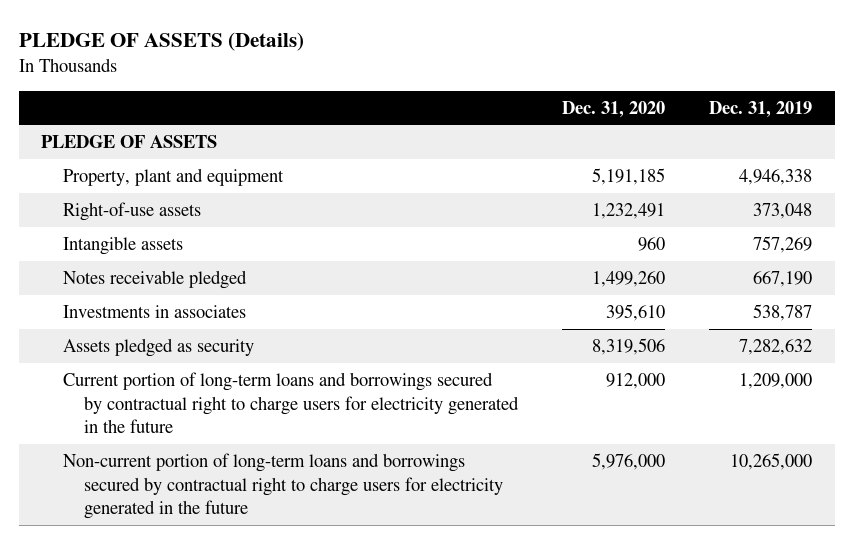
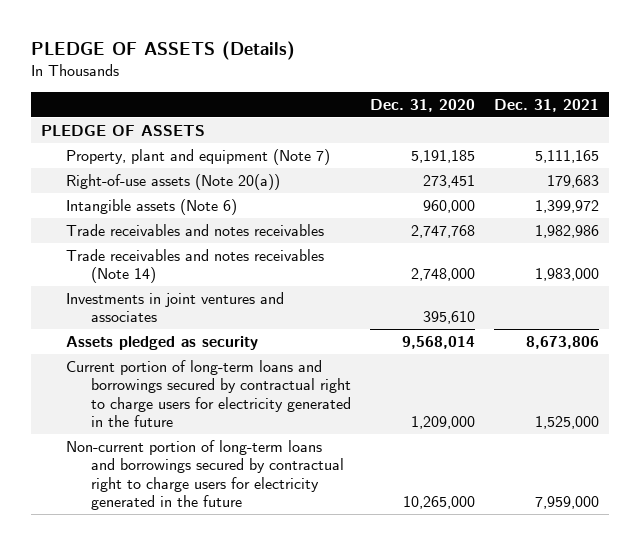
- | Dec. 31, 2020 | Dec. 31, 2019
+ | Dec. 31, 2020 | Dec. 31, 2021
- Property, plant and equipment | 5,191,185 | 4,946,338
- Right-of-use assets | 1,232,491 | 373,048
- Intangible assets | 960 | 757,269
- Notes receivable pledged | 1,499,260 | 667,190
- Investments in associates | 395,610 | 538,787
- Assets pledged as security | 8,319,506 | 7,282,632
- Current portion of long-term loans and borrowings secured by contractual right to charge users for electricity generated in the future | 912,000 | 1,209,000
- Non-current portion of long-term loans and borrowings secured by contractual right to charge users for electricity generated in the future | 5,976,000 | 10,265,000
+ Property, plant and equipment (Note 7) | 5,191,185 | 5,111,165
+ Right-of-use assets (Note 20(a)) | 273,451 | 179,683
+ Intangible assets (Note 6) | 960,000 | 1,399,972
+ Trade receivables and notes receivables | 2,747,768 | 1,982,986
+ Trade receivables and notes receivables (Note 14) | 2,748,000 | 1,983,000
+ Investments in joint ventures and associates | 395,610 |
+ Assets pledged as security | 9,568,014 | 8,673,806
+ Current portion of long-term loans and borrowings secured by contractual right to charge users for electricity generated in the future | 1,209,000 | 1,525,000
+ Non-current portion of long-term loans and borrowings secured by contractual right to charge users for electricity generated in the future | 10,265,000 | 7,959,000

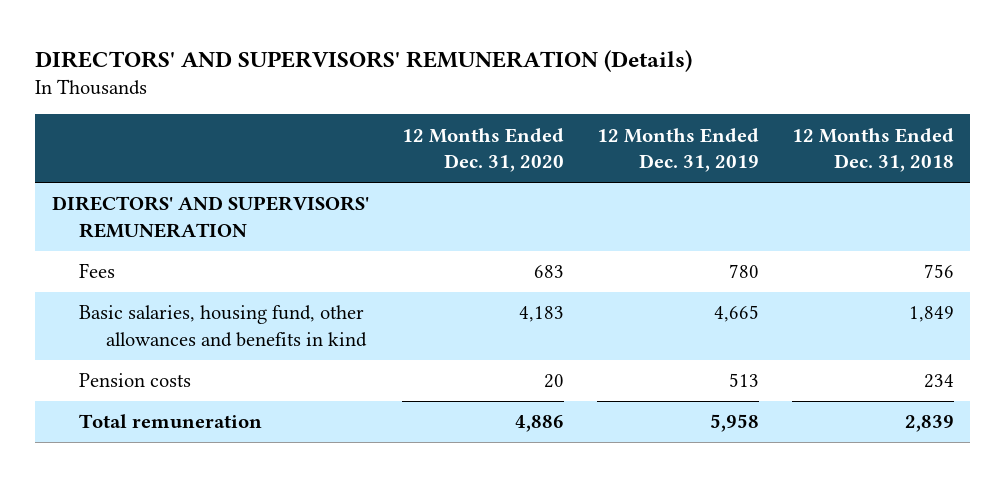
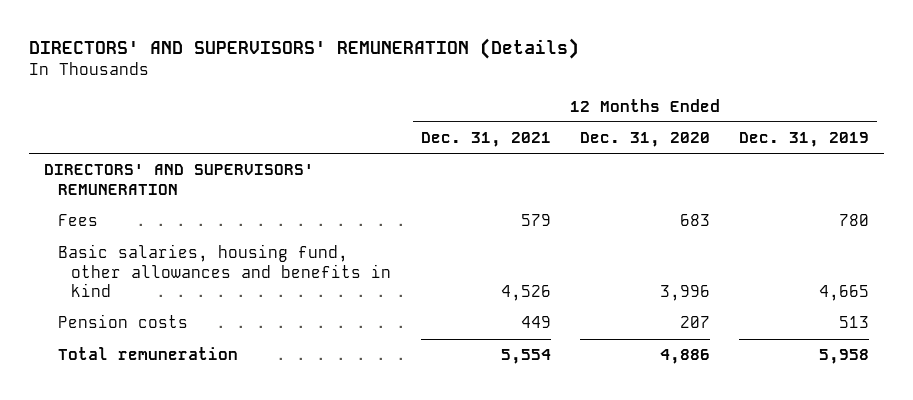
- | 12 Months Ended Dec. 31, 2020 | 12 Months Ended Dec. 31, 2019 | 12 Months Ended Dec. 31, 2018
+ | 12 Months Ended Dec. 31, 2021 | 12 Months Ended Dec. 31, 2020 | 12 Months Ended Dec. 31, 2019
- Basic salaries, housing fund, other allowances and benefits in kind | 4,183 | 4,665 | 1,849
- Pension costs | 20 | 513 | 234
+ Basic salaries, housing fund, other allowances and benefits in kind | 4,526 | 3,996 | 4,665
+ Pension costs | 449 | 207 | 513

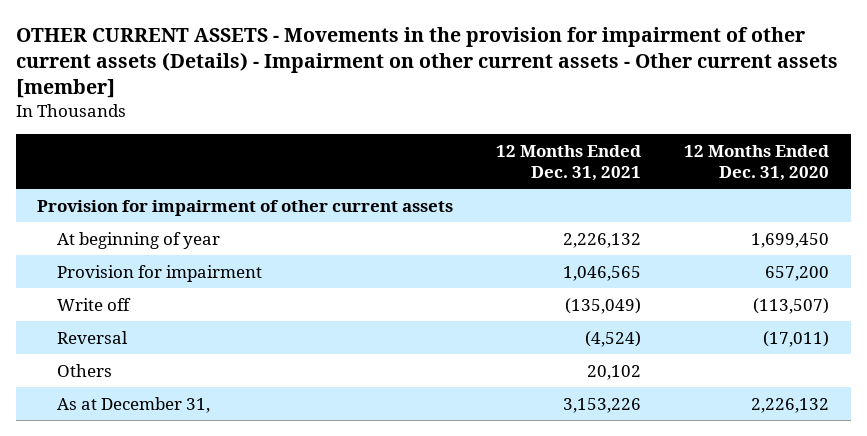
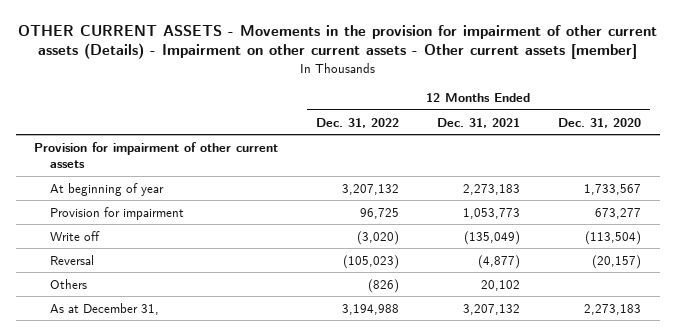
- | 12 Months Ended Dec. 31, 2021 | 12 Months Ended Dec. 31, 2020
+ | 12 Months Ended Dec. 31, 2022 | 12 Months Ended Dec. 31, 2021 | 12 Months Ended Dec. 31, 2020
- At beginning of year | 2,226,132 | 1,699,450
- Provision for impairment | 1,046,565 | 657,200
- Write off | (135,049) | (113,507)
- Reversal | (4,524) | (17,011)
+ At beginning of year | 3,207,132 | 2,273,183 | 1,733,567
+ Provision for impairment | 96,725 | 1,053,773 | 673,277
+ Write off | (3,020) | (135,049) | (113,504)
+ Reversal | (105,023) | (4,877) | (20,157)
- As at December 31, | 3,153,226 | 2,226,132
+ As at December 31, | 3,194,988 | 3,207,132 | 2,273,183

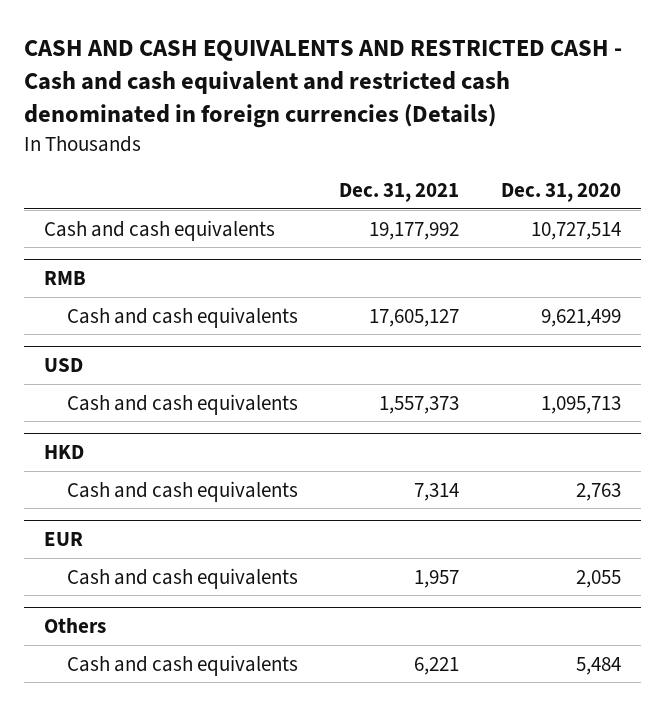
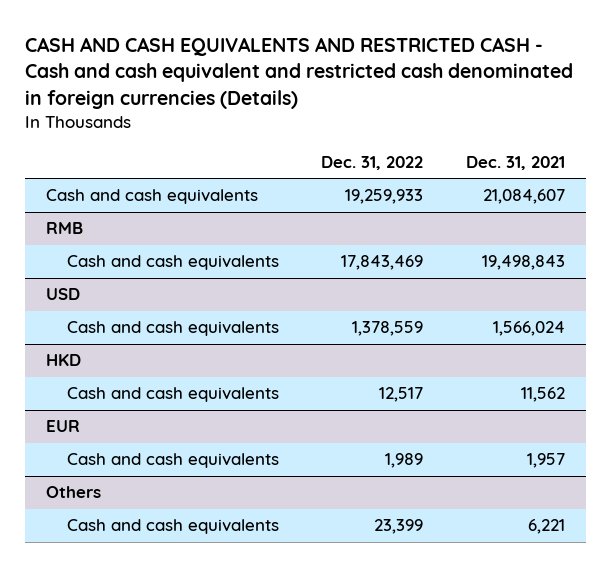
- | Dec. 31, 2021 | Dec. 31, 2020
+ | Dec. 31, 2022 | Dec. 31, 2021
- Cash and cash equivalents | 19,177,992 | 10,727,514
+ Cash and cash equivalents | 19,259,933 | 21,084,607
@ RMB
- Cash and cash equivalents | 17,605,127 | 9,621,499
+ Cash and cash equivalents | 17,843,469 | 19,498,843
@ USD
- Cash and cash equivalents | 1,557,373 | 1,095,713
+ Cash and cash equivalents | 1,378,559 | 1,566,024
@ HKD
- Cash and cash equivalents | 7,314 | 2,763
+ Cash and cash equivalents | 12,517 | 11,562

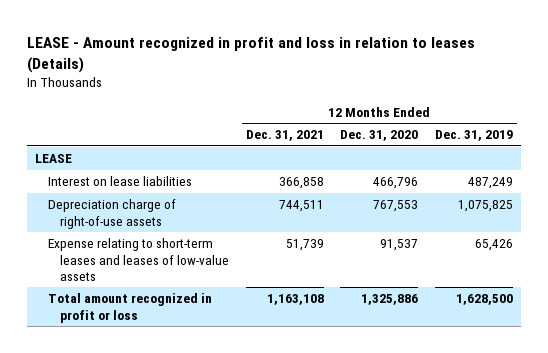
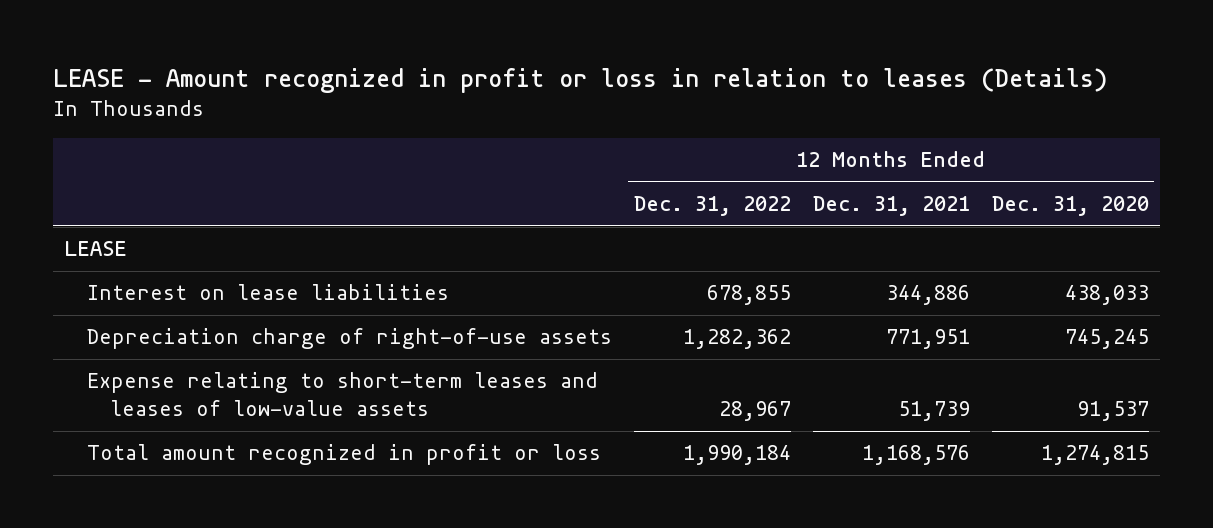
- LEASE - Amount recognized in profit and loss in relation to leases (Details)
+ LEASE - Amount recognized in profit or loss in relation to leases (Details)
- | 12 Months Ended Dec. 31, 2021 | 12 Months Ended Dec. 31, 2020 | 12 Months Ended Dec. 31, 2019
+ | 12 Months Ended Dec. 31, 2022 | 12 Months Ended Dec. 31, 2021 | 12 Months Ended Dec. 31, 2020
- Interest on lease liabilities | 366,858 | 466,796 | 487,249
- Depreciation charge of right-of-use assets | 744,511 | 767,553 | 1,075,825
+ Interest on lease liabilities | 678,855 | 344,886 | 438,033
+ Depreciation charge of right-of-use assets | 1,282,362 | 771,951 | 745,245
- Total amount recognized in profit or loss | 1,163,108 | 1,325,886 | 1,628,500
+ Total amount recognized in profit or loss | 1,990,184 | 1,168,576 | 1,274,815

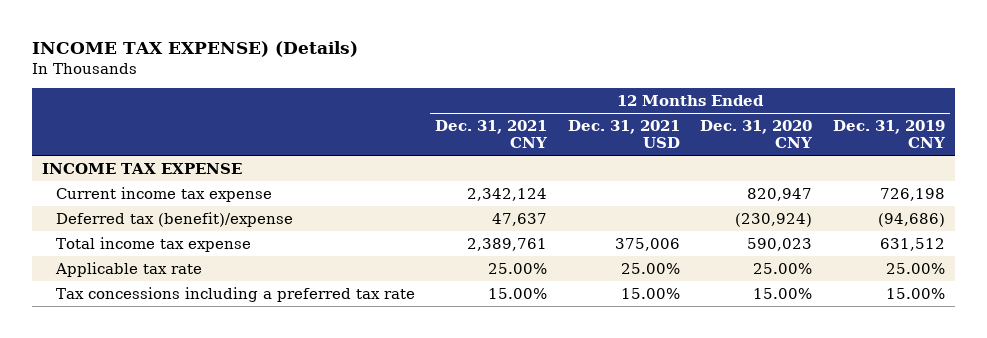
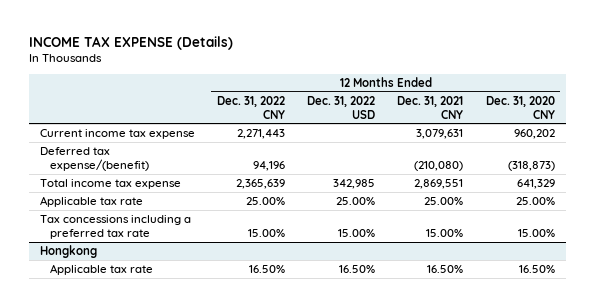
- INCOME TAX EXPENSE) (Details)
+ INCOME TAX EXPENSE (Details)
- | 12 Months Ended Dec. 31, 2021 CNY | 12 Months Ended Dec. 31, 2021 USD | 12 Months Ended Dec. 31, 2020 CNY | 12 Months Ended Dec. 31, 2019 CNY
+ | 12 Months Ended Dec. 31, 2022 CNY | 12 Months Ended Dec. 31, 2022 USD | 12 Months Ended Dec. 31, 2021 CNY | 12 Months Ended Dec. 31, 2020 CNY
- INCOME TAX EXPENSE
- Current income tax expense | 2,342,124 | | 820,947 | 726,198
- Deferred tax (benefit)/expense | 47,637 | | (230,924) | (94,686)
- Total income tax expense | 2,389,761 | 375,006 | 590,023 | 631,512
+ Current income tax expense | 2,271,443 | | 3,079,631 | 960,202
+ Deferred tax expense/(benefit) | 94,196 | | (210,080) | (318,873)
+ Total income tax expense | 2,365,639 | 342,985 | 2,869,551 | 641,329
+ Hongkong
+ Applicable tax rate | 16.50% | 16.50% | 16.50% | 16.50%

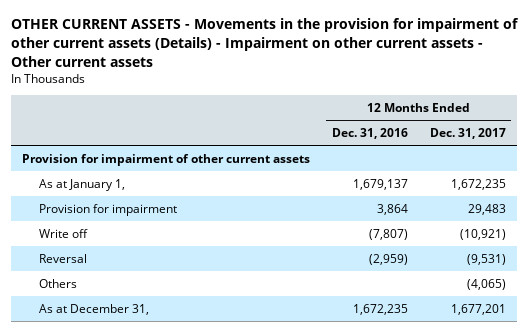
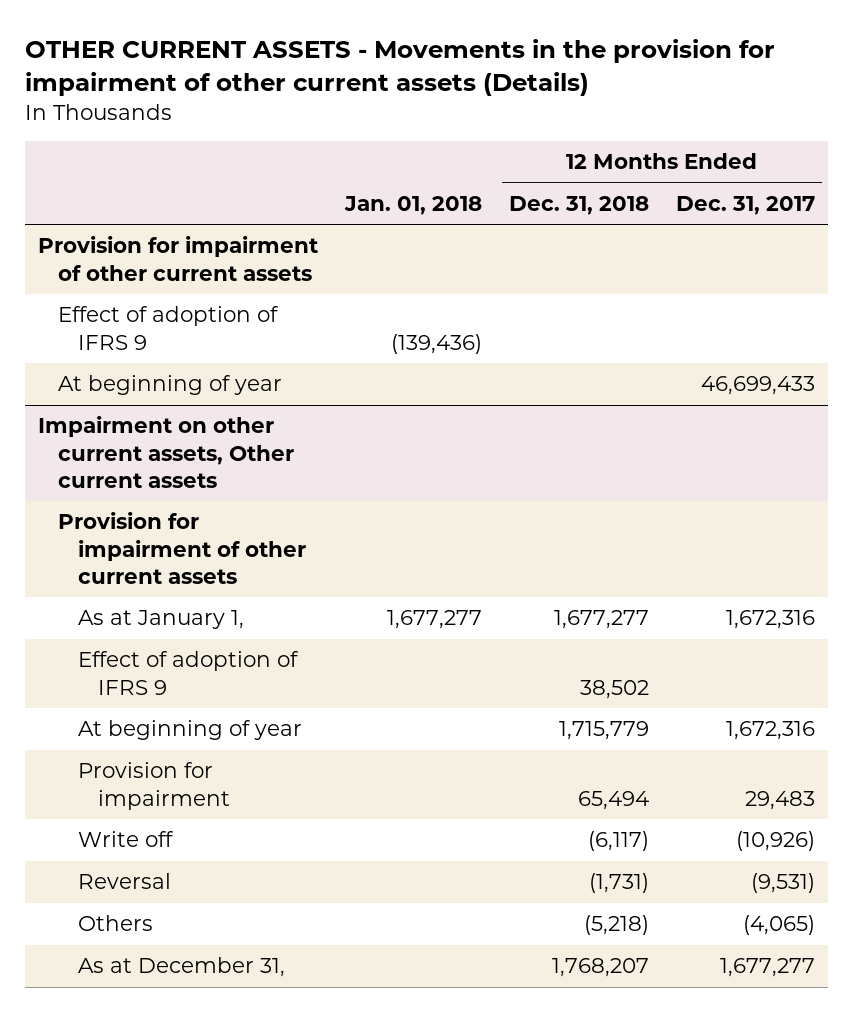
- OTHER CURRENT ASSETS - Movements in the provision for impairment of other current assets (Details) - Impairment on other current assets - Other current assets
+ OTHER CURRENT ASSETS - Movements in the provision for impairment of other current assets (Details)
- | 12 Months Ended Dec. 31, 2016 | 12 Months Ended Dec. 31, 2017
+ | Jan. 01, 2018 | 12 Months Ended Dec. 31, 2018 | 12 Months Ended Dec. 31, 2017
- As at January 1, | 1,679,137 | 1,672,235
+ Effect of adoption of IFRS 9 | (139,436) | |
+ At beginning of year | | | 46,699,433
+ Impairment on other current assets, Other current assets
+ Provision for impairment of other current assets
+ As at January 1, | 1,677,277 | 1,677,277 | 1,672,316
+ Effect of adoption of IFRS 9 | | 38,502 |
+ At beginning of year | | 1,715,779 | 1,672,316
- Write off | (7,807) | (10,921)
+ Write off | | (6,117) | (10,926)
- As at December 31, | 1,672,235 | 1,677,201
+ As at December 31, | | 1,768,207 | 1,677,277

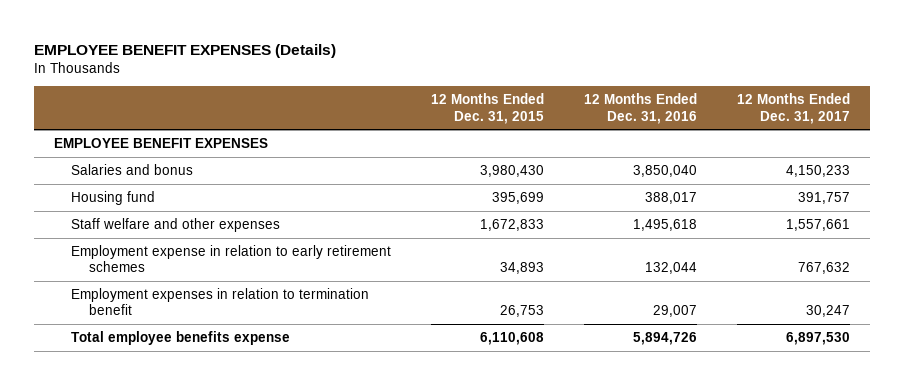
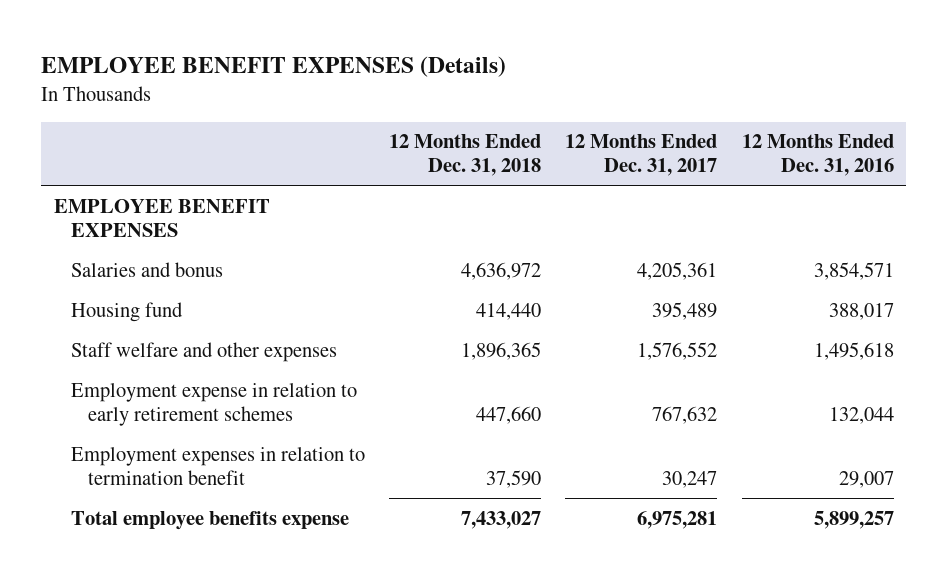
- | 12 Months Ended Dec. 31, 2015 | 12 Months Ended Dec. 31, 2016 | 12 Months Ended Dec. 31, 2017
+ | 12 Months Ended Dec. 31, 2018 | 12 Months Ended Dec. 31, 2017 | 12 Months Ended Dec. 31, 2016
- Salaries and bonus | 3,980,430 | 3,850,040 | 4,150,233
- Housing fund | 395,699 | 388,017 | 391,757
- Staff welfare and other expenses | 1,672,833 | 1,495,618 | 1,557,661
+ Salaries and bonus | 4,636,972 | 4,205,361 | 3,854,571
+ Housing fund | 414,440 | 395,489 | 388,017
+ Staff welfare and other expenses | 1,896,365 | 1,576,552 | 1,495,618
- Total employee benefits expense | 6,110,608 | 5,894,726 | 6,897,530
+ Total employee benefits expense | 7,433,027 | 6,975,281 | 5,899,257

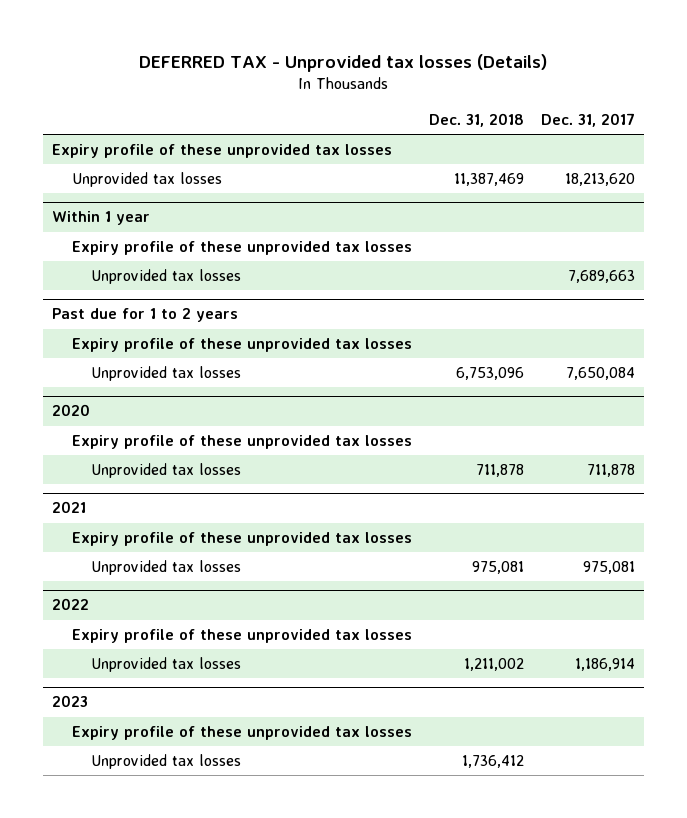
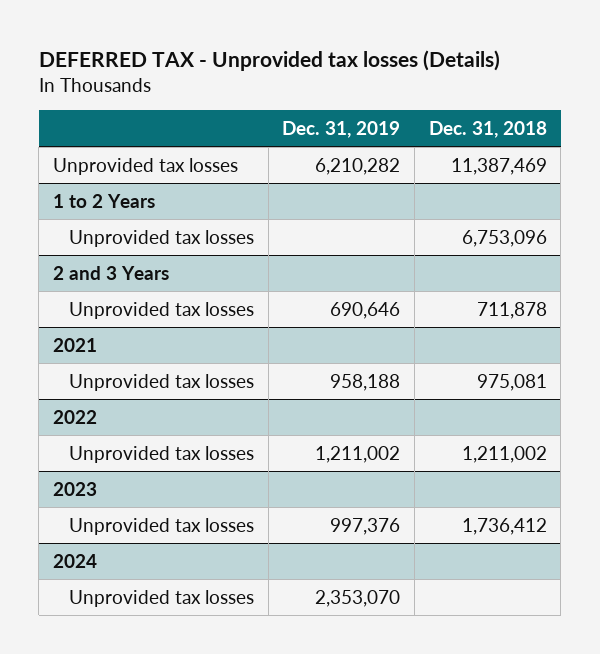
- | Dec. 31, 2018 | Dec. 31, 2017
+ | Dec. 31, 2019 | Dec. 31, 2018
- Expiry profile of these unprovided tax losses
- Within 1 year
- Expiry profile of these unprovided tax losses
- Unprovided tax losses | | 7,689,663
- Past due for 1 to 2 years
- Expiry profile of these unprovided tax losses
+ 1 to 2 Years
- 2020
- Expiry profile of these unprovided tax losses
+ 2 and 3 Years
@ 2021
- Expiry profile of these unprovided tax losses
@ 2022
- Expiry profile of these unprovided tax losses
@ 2023
- Expiry profile of these unprovided tax losses
+ 2024
+ Unprovided tax losses | 2,353,070 |

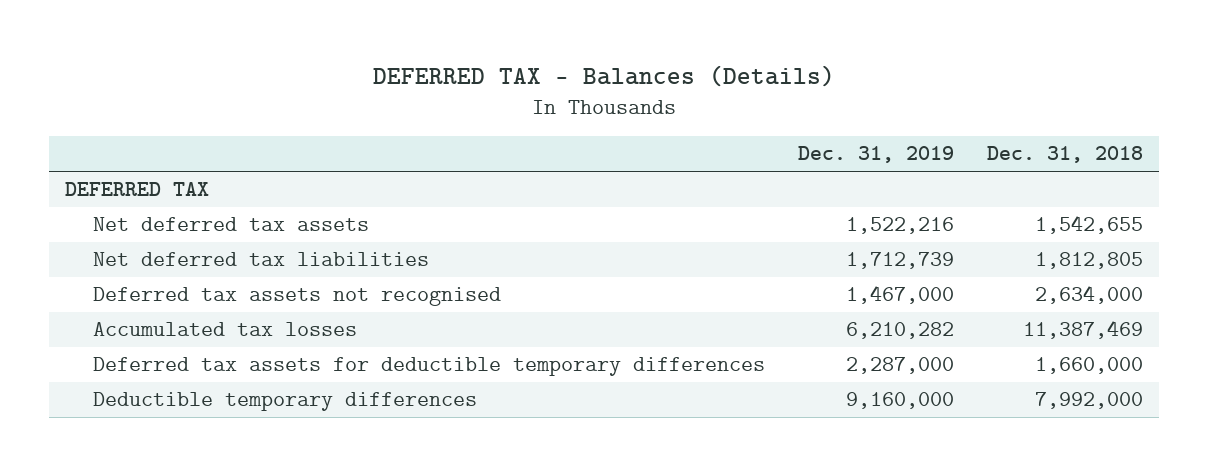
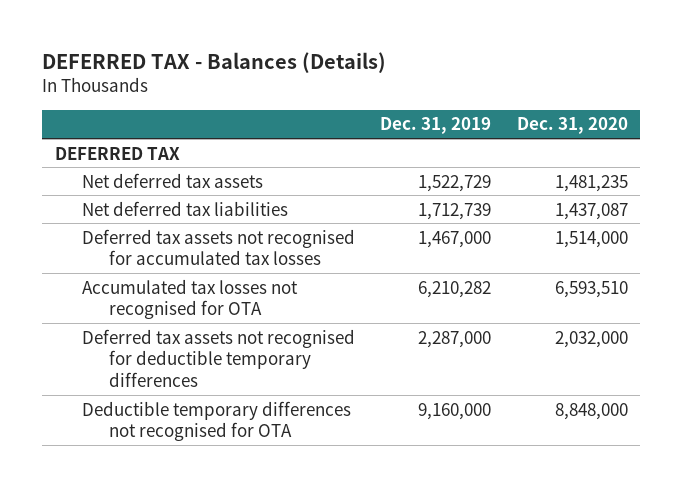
- | Dec. 31, 2019 | Dec. 31, 2018
+ | Dec. 31, 2019 | Dec. 31, 2020
- Net deferred tax assets | 1,522,216 | 1,542,655
+ Net deferred tax assets | 1,522,729 | 1,481,235
- Deferred tax assets not recognised | 1,467,000 | 2,634,000
- Accumulated tax losses | 6,210,282 | 11,387,469
- Deferred tax assets for deductible temporary differences | 2,287,000 | 1,660,000
- Deductible temporary differences | 9,160,000 | 7,992,000
+ Deferred tax assets not recognised for accumulated tax losses | 1,467,000 | 1,514,000
+ Accumulated tax losses not recognised for OTA | 6,210,282 | 6,593,510
+ Deferred tax assets not recognised for deductible temporary differences | 2,287,000 | 2,032,000
+ Deductible temporary differences not recognised for OTA | 9,160,000 | 8,848,000

